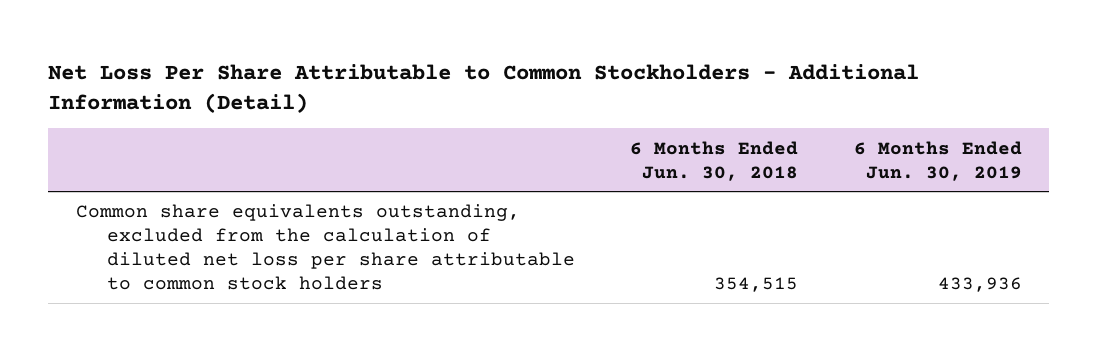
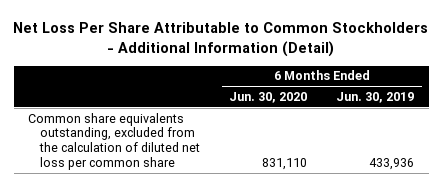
- | 6 Months Ended Jun. 30, 2018 | 6 Months Ended Jun. 30, 2019
+ | 6 Months Ended Jun. 30, 2020 | 6 Months Ended Jun. 30, 2019
- Common share equivalents outstanding, excluded from the calculation of diluted net loss per share attributable to common stock holders | 354,515 | 433,936
+ Common share equivalents outstanding, excluded from the calculation of diluted net loss per common share | 831,110 | 433,936

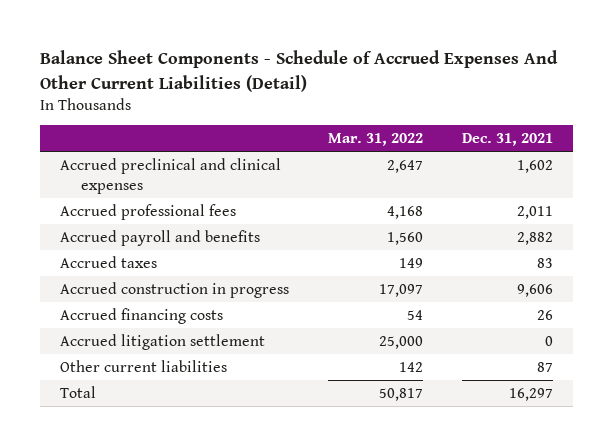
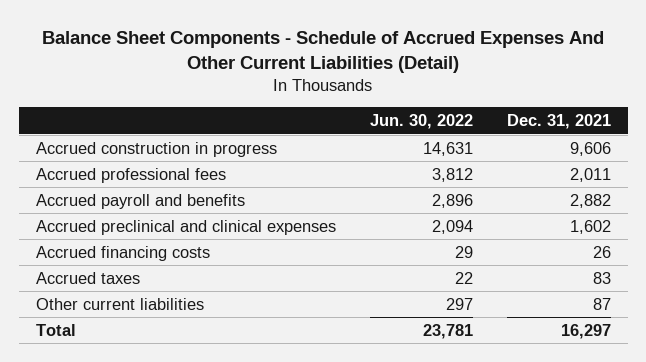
- | Mar. 31, 2022 | Dec. 31, 2021
+ | Jun. 30, 2022 | Dec. 31, 2021
moved up: Accrued construction in progress | 14,631 | 9,606
moved down: Accrued preclinical and clinical expenses | 2,094 | 1,602
- Accrued litigation settlement | 25,000 | 0
moved down: Accrued taxes | 22 | 83

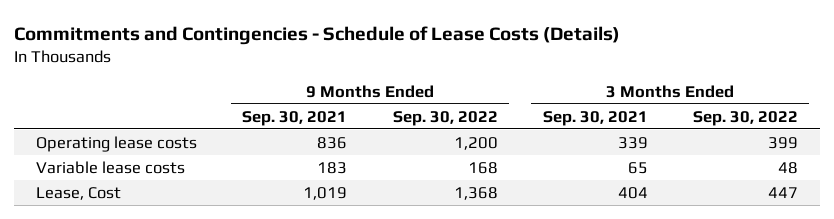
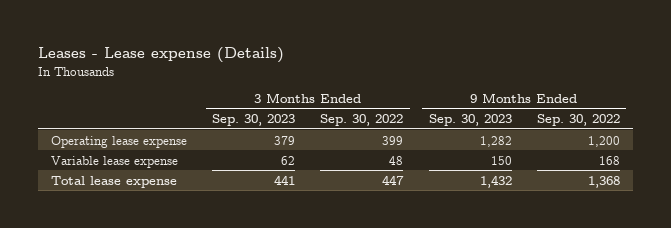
- Commitments and Contingencies - Schedule of Lease Costs (Details)
+ Leases - Lease expense (Details)
- | 9 Months Ended Sep. 30, 2021 | 9 Months Ended Sep. 30, 2022 | 3 Months Ended Sep. 30, 2021 | 3 Months Ended Sep. 30, 2022
+ | 3 Months Ended Sep. 30, 2023 | 3 Months Ended Sep. 30, 2022 | 9 Months Ended Sep. 30, 2023 | 9 Months Ended Sep. 30, 2022
- Operating lease costs | 836 | 1,200 | 339 | 399
- Variable lease costs | 183 | 168 | 65 | 48
- Lease, Cost | 1,019 | 1,368 | 404 | 447
+ Operating lease expense | 379 | 399 | 1,282 | 1,200
+ Variable lease expense | 62 | 48 | 150 | 168
+ Total lease expense | 441 | 447 | 1,432 | 1,368

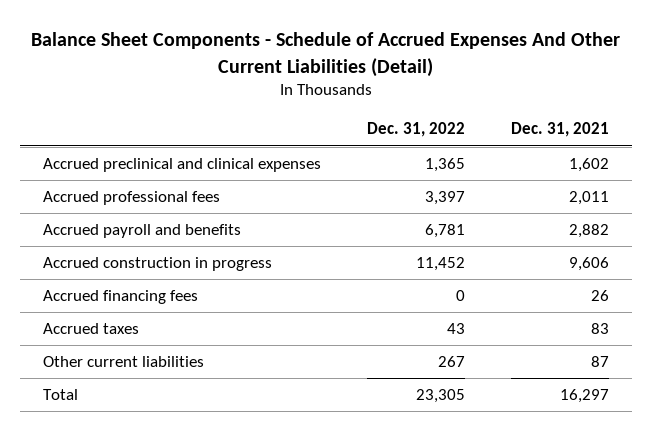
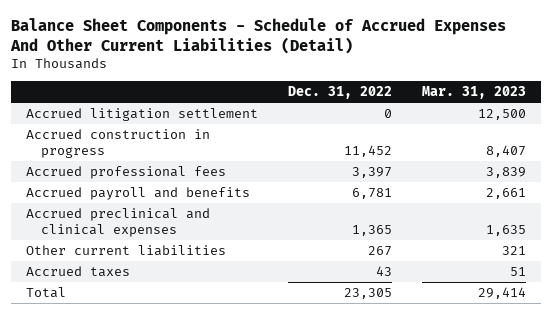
- | Dec. 31, 2022 | Dec. 31, 2021
+ | Dec. 31, 2022 | Mar. 31, 2023
+ Accrued litigation settlement | 0 | 12,500
moved up: Accrued construction in progress | 11,452 | 8,407
- Accrued financing fees | 0 | 26
moved down: Accrued preclinical and clinical expenses | 1,365 | 1,635
moved down: Accrued taxes | 43 | 51

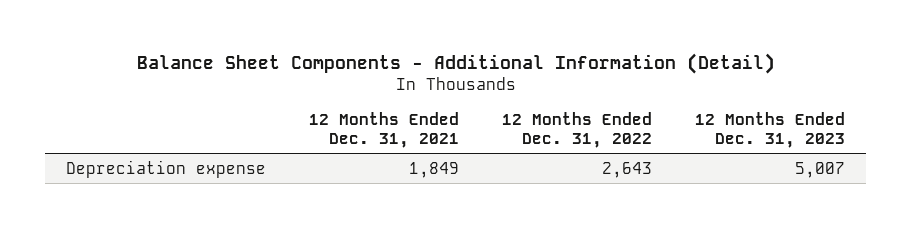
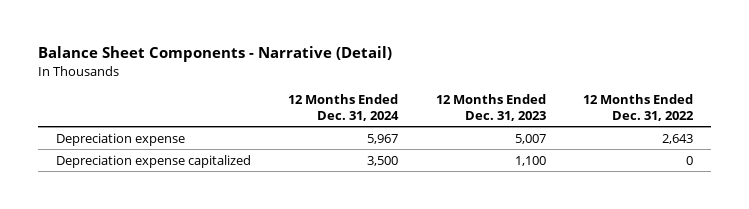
- Balance Sheet Components - Additional Information (Detail)
+ Balance Sheet Components - Narrative (Detail)
- | 12 Months Ended Dec. 31, 2021 | 12 Months Ended Dec. 31, 2022 | 12 Months Ended Dec. 31, 2023
+ | 12 Months Ended Dec. 31, 2024 | 12 Months Ended Dec. 31, 2023 | 12 Months Ended Dec. 31, 2022
+ Depreciation expense capitalized | 3,500 | 1,100 | 0

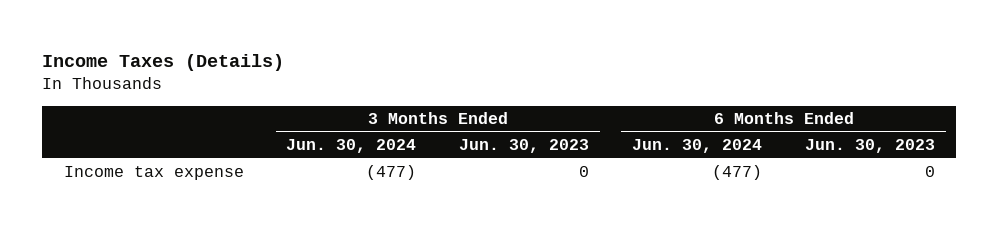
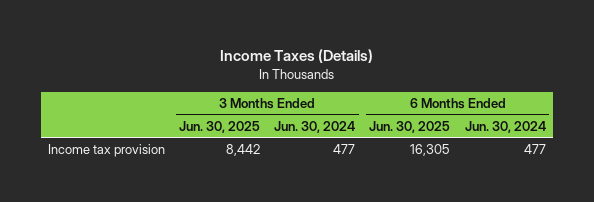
- | 3 Months Ended Jun. 30, 2024 | 3 Months Ended Jun. 30, 2023 | 6 Months Ended Jun. 30, 2024 | 6 Months Ended Jun. 30, 2023
+ | 3 Months Ended Jun. 30, 2025 | 3 Months Ended Jun. 30, 2024 | 6 Months Ended Jun. 30, 2025 | 6 Months Ended Jun. 30, 2024
- Income tax expense | (477) | 0 | (477) | 0
+ Income tax provision | 8,442 | 477 | 16,305 | 477

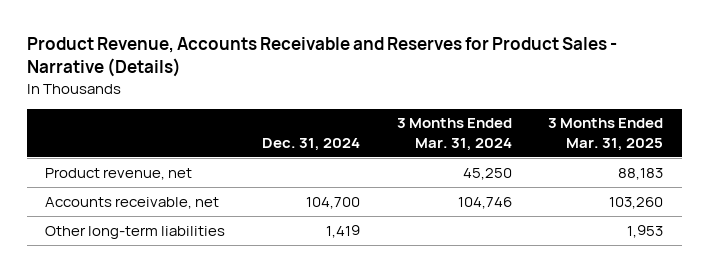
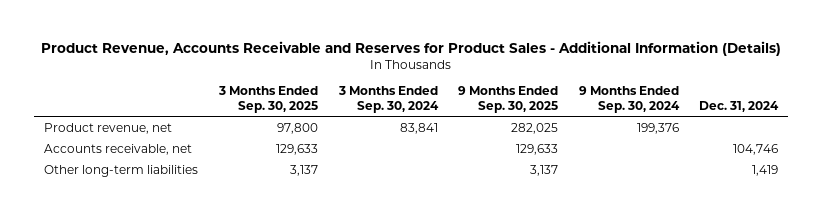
- Product Revenue, Accounts Receivable and Reserves for Product Sales - Narrative (Details)
+ Product Revenue, Accounts Receivable and Reserves for Product Sales - Additional Information (Details)
- | Dec. 31, 2024 | 3 Months Ended Mar. 31, 2024 | 3 Months Ended Mar. 31, 2025
+ | 3 Months Ended Sep. 30, 2025 | 3 Months Ended Sep. 30, 2024 | 9 Months Ended Sep. 30, 2025 | 9 Months Ended Sep. 30, 2024 | Dec. 31, 2024
- Accounts receivable, net | 104,700 | 104,746 | 103,260
+ Accounts receivable, net | 129,633 | | 129,633 | | 104,746

